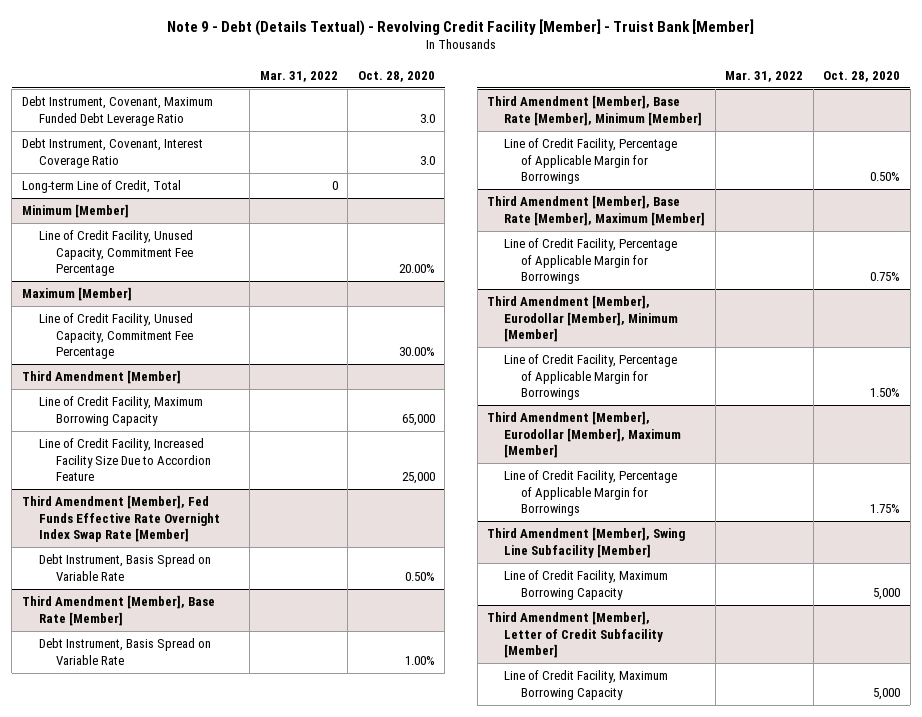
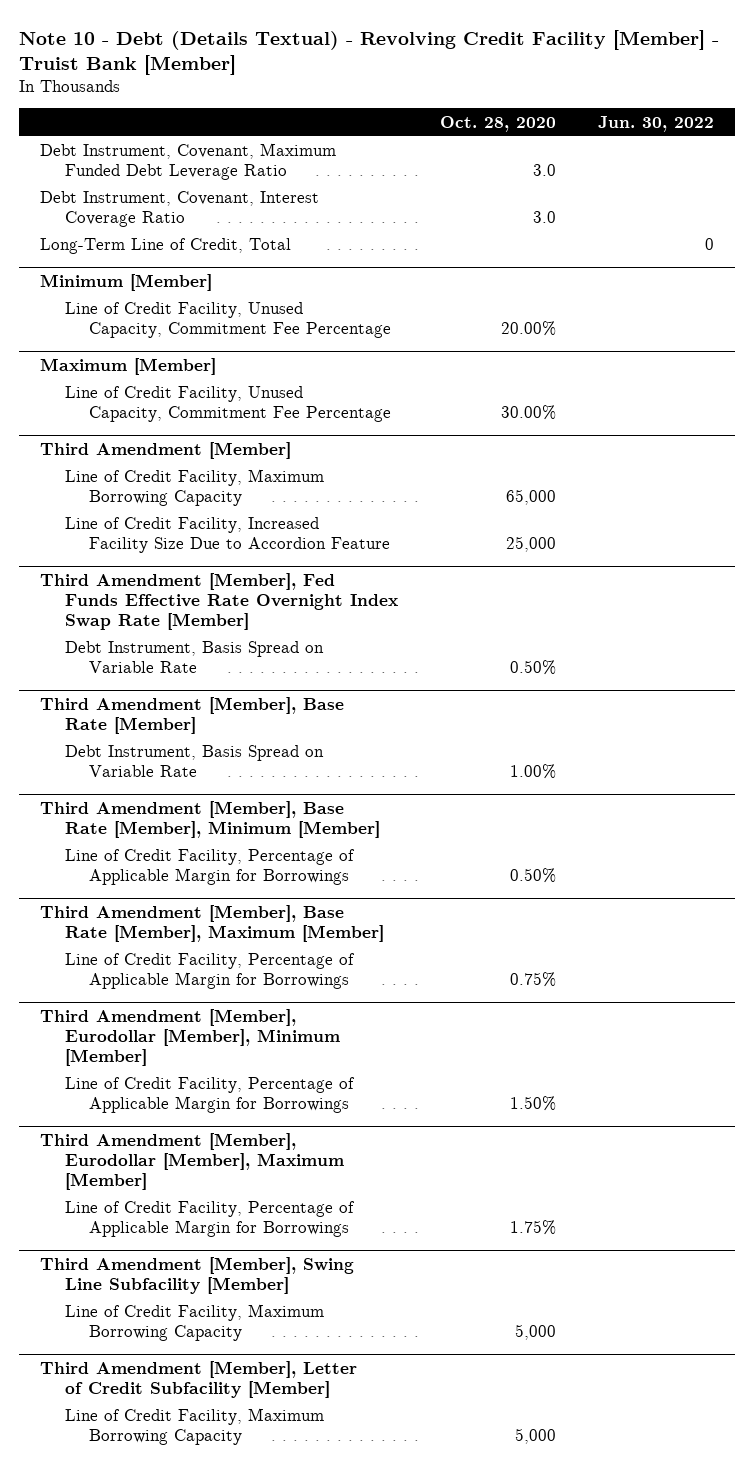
- Note 9 - Debt (Details Textual) - Revolving Credit Facility [Member] - Truist Bank [Member]
+ Note 10 - Debt (Details Textual) - Revolving Credit Facility [Member] - Truist Bank [Member]
- | Mar. 31, 2022 | Oct. 28, 2020
+ | Oct. 28, 2020 | Jun. 30, 2022
- Long-term Line of Credit, Total | 0 |
+ Long-Term Line of Credit, Total | | 0

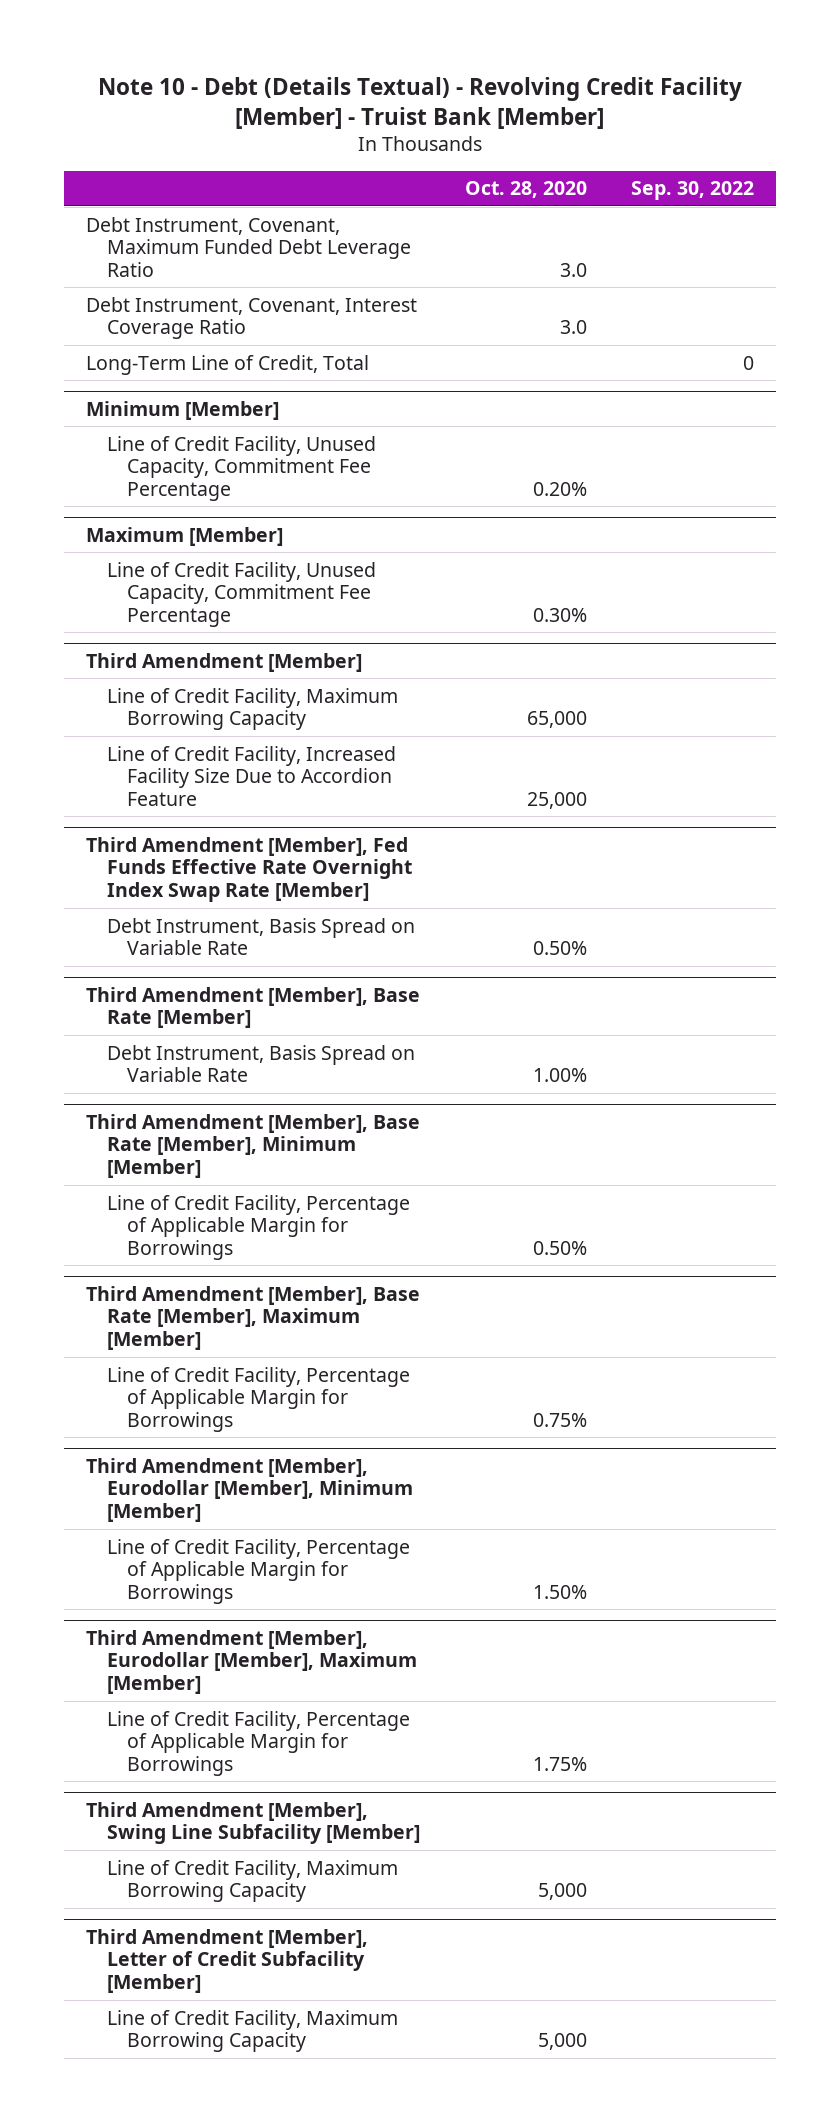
- | Oct. 28, 2020 | Jun. 30, 2022
+ | Oct. 28, 2020 | Sep. 30, 2022
@ Minimum [Member]
- Line of Credit Facility, Unused Capacity, Commitment Fee Percentage | 20.00% |
+ Line of Credit Facility, Unused Capacity, Commitment Fee Percentage | 0.20% |
@ Maximum [Member]
- Line of Credit Facility, Unused Capacity, Commitment Fee Percentage | 30.00% |
+ Line of Credit Facility, Unused Capacity, Commitment Fee Percentage | 0.30% |

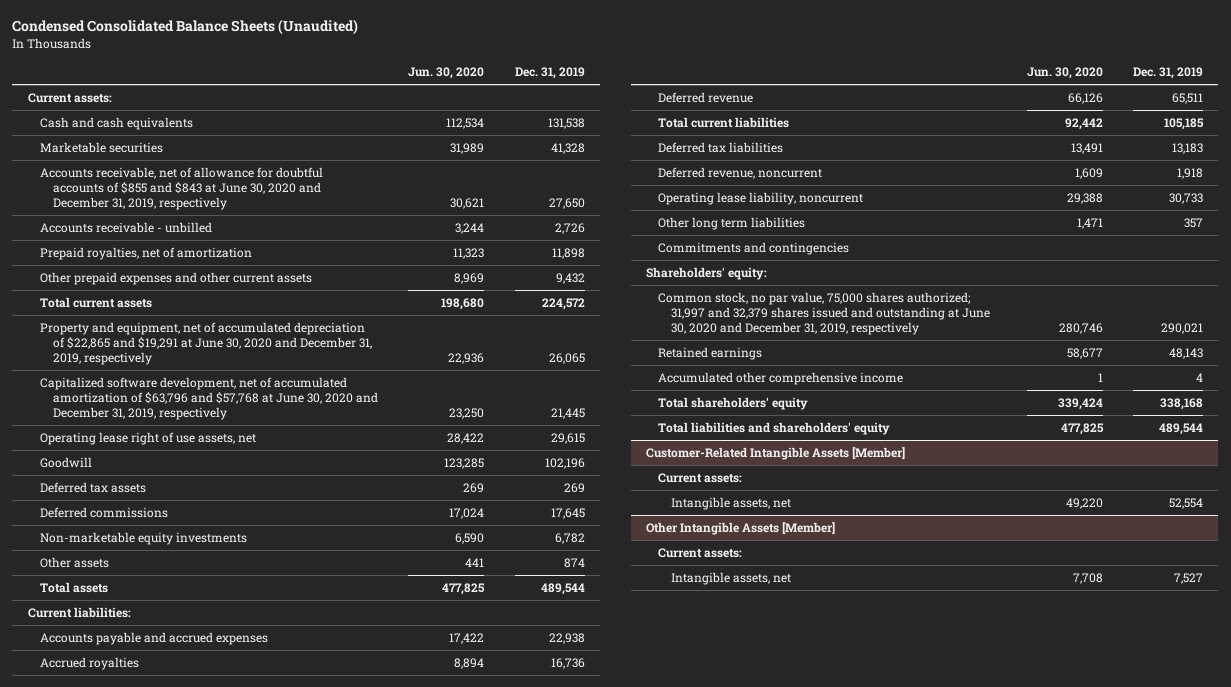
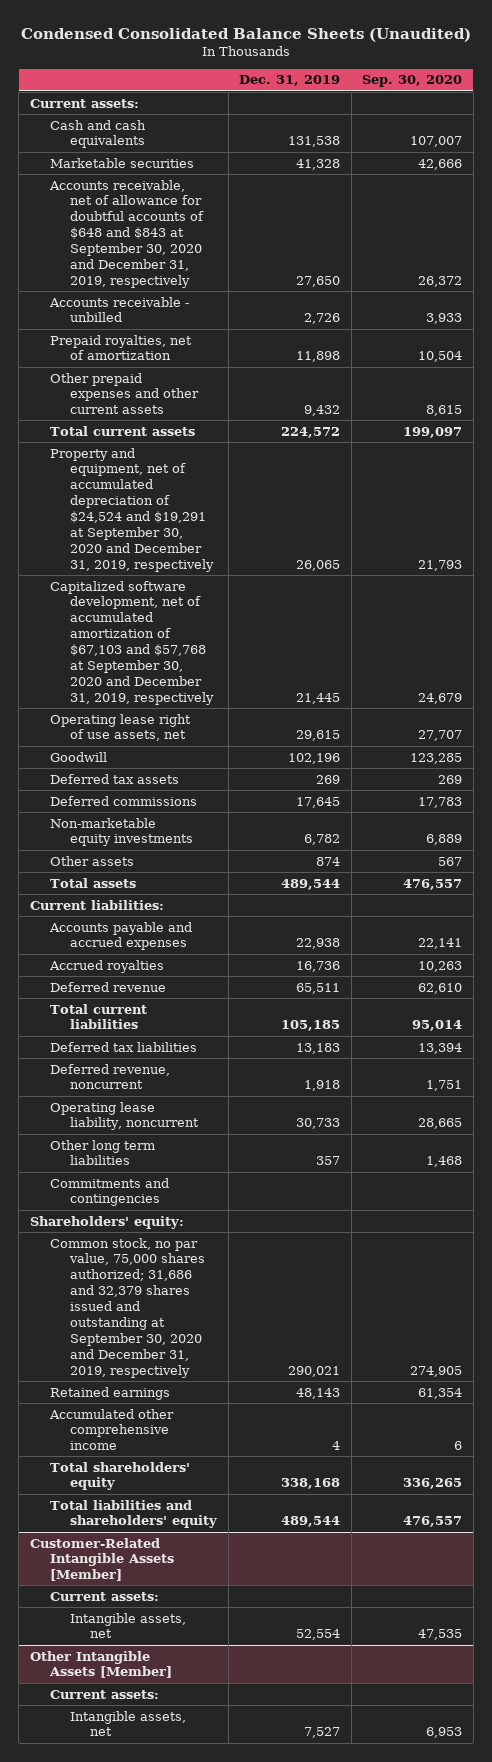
- | Jun. 30, 2020 | Dec. 31, 2019
+ | Dec. 31, 2019 | Sep. 30, 2020
- Accounts receivable, net of allowance for doubtful accounts of $855 and $843 at June 30, 2020 and December 31, 2019, respectively | 30,621 | 27,650
+ Accounts receivable, net of allowance for doubtful accounts of $648 and $843 at September 30, 2020 and December 31, 2019, respectively | 27,650 | 26,372
- Property and equipment, net of accumulated depreciation of $22,865 and $19,291 at June 30, 2020 and December 31, 2019, respectively | 22,936 | 26,065
- Capitalized software development, net of accumulated amortization of $63,796 and $57,768 at June 30, 2020 and December 31, 2019, respectively | 23,250 | 21,445
+ Property and equipment, net of accumulated depreciation of $24,524 and $19,291 at September 30, 2020 and December 31, 2019, respectively | 26,065 | 21,793
+ Capitalized software development, net of accumulated amortization of $67,103 and $57,768 at September 30, 2020 and December 31, 2019, respectively | 21,445 | 24,679
- Common stock, no par value, 75,000 shares authorized; 31,997 and 32,379 shares issued and outstanding at June 30, 2020 and December 31, 2019, respectively | 280,746 | 290,021
+ Common stock, no par value, 75,000 shares authorized; 31,686 and 32,379 shares issued and outstanding at September 30, 2020 and December 31, 2019, respectively | 290,021 | 274,905

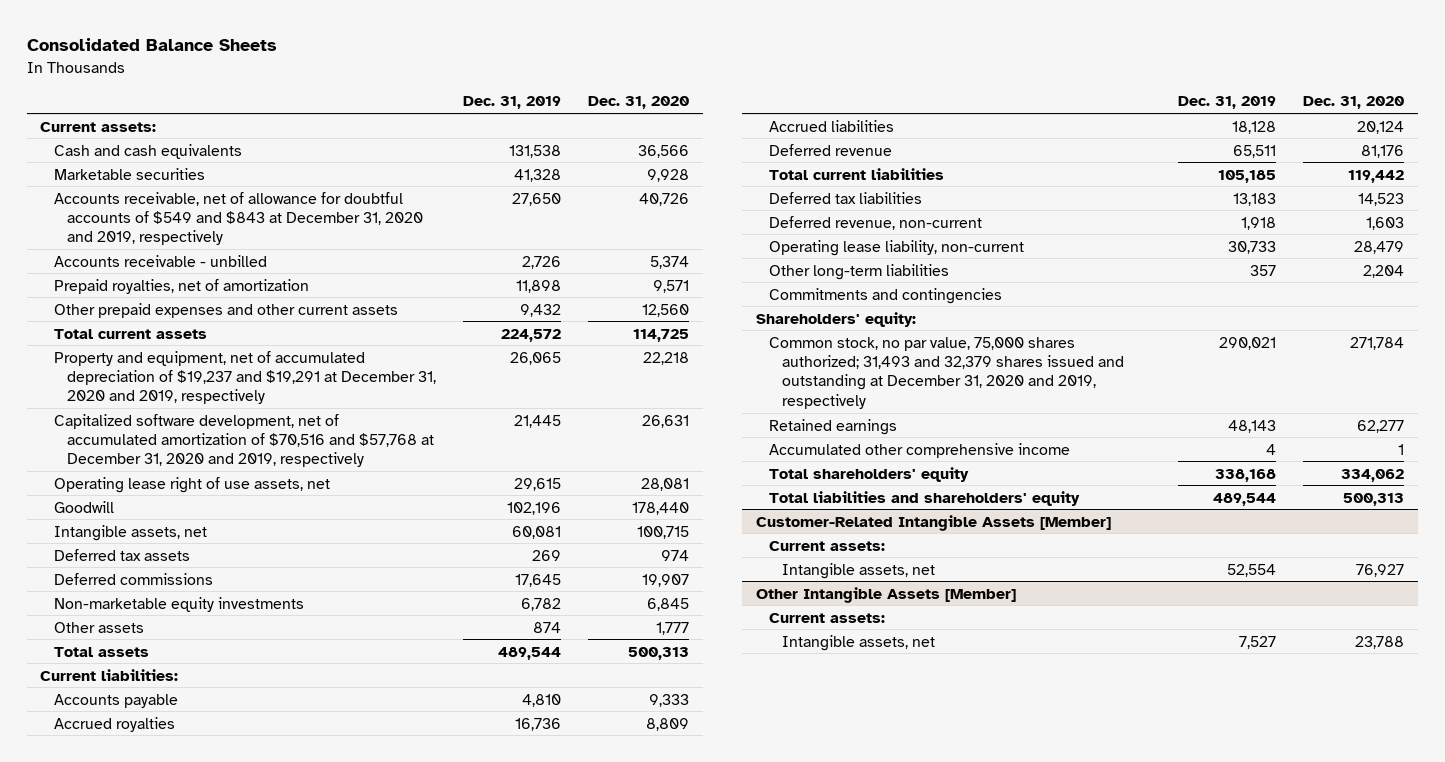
- Condensed Consolidated Balance Sheets (Unaudited)
+ Consolidated Balance Sheets
- | Dec. 31, 2019 | Sep. 30, 2020
+ | Dec. 31, 2019 | Dec. 31, 2020
- Accounts receivable, net of allowance for doubtful accounts of $648 and $843 at September 30, 2020 and December 31, 2019, respectively | 27,650 | 26,372
+ Accounts receivable, net of allowance for doubtful accounts of $549 and $843 at December 31, 2020 and 2019, respectively | 27,650 | 40,726
- Property and equipment, net of accumulated depreciation of $24,524 and $19,291 at September 30, 2020 and December 31, 2019, respectively | 26,065 | 21,793
- Capitalized software development, net of accumulated amortization of $67,103 and $57,768 at September 30, 2020 and December 31, 2019, respectively | 21,445 | 24,679
+ Property and equipment, net of accumulated depreciation of $19,237 and $19,291 at December 31, 2020 and 2019, respectively | 26,065 | 22,218
+ Capitalized software development, net of accumulated amortization of $70,516 and $57,768 at December 31, 2020 and 2019, respectively | 21,445 | 26,631
+ Intangible assets, net | 60,081 | 100,715
- Accounts payable and accrued expenses | 22,938 | 22,141
+ Accounts payable | 4,810 | 9,333
+ Accrued liabilities | 18,128 | 20,124
- Deferred revenue, noncurrent | 1,918 | 1,751
- Operating lease liability, noncurrent | 30,733 | 28,665
- Other long term liabilities | 357 | 1,468
+ Deferred revenue, non-current | 1,918 | 1,603
+ Operating lease liability, non-current | 30,733 | 28,479
+ Other long-term liabilities | 357 | 2,204
- Common stock, no par value, 75,000 shares authorized; 31,686 and 32,379 shares issued and outstanding at September 30, 2020 and December 31, 2019, respectively | 290,021 | 274,905
+ Common stock, no par value, 75,000 shares authorized; 31,493 and 32,379 shares issued and outstanding at December 31, 2020 and 2019, respectively | 290,021 | 271,784

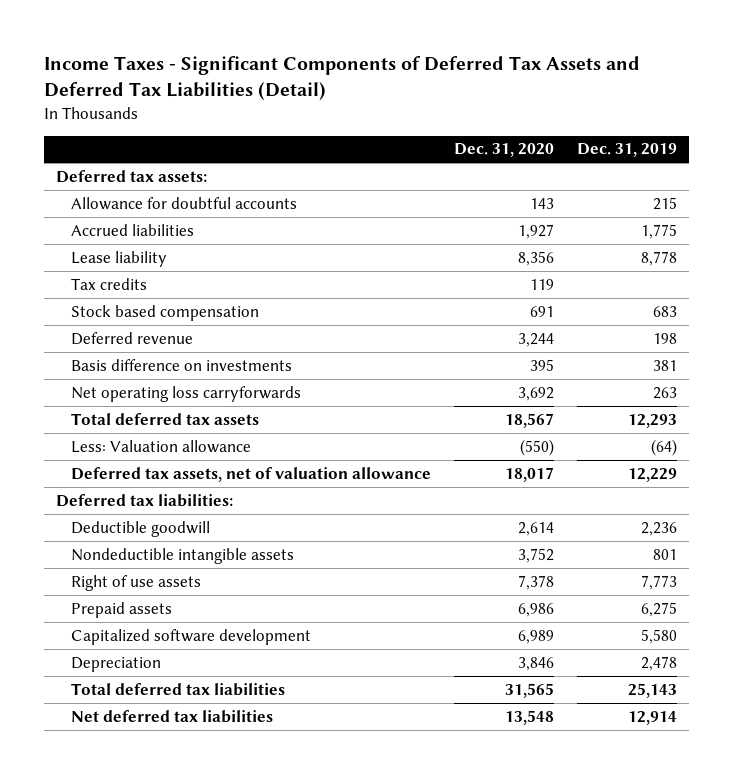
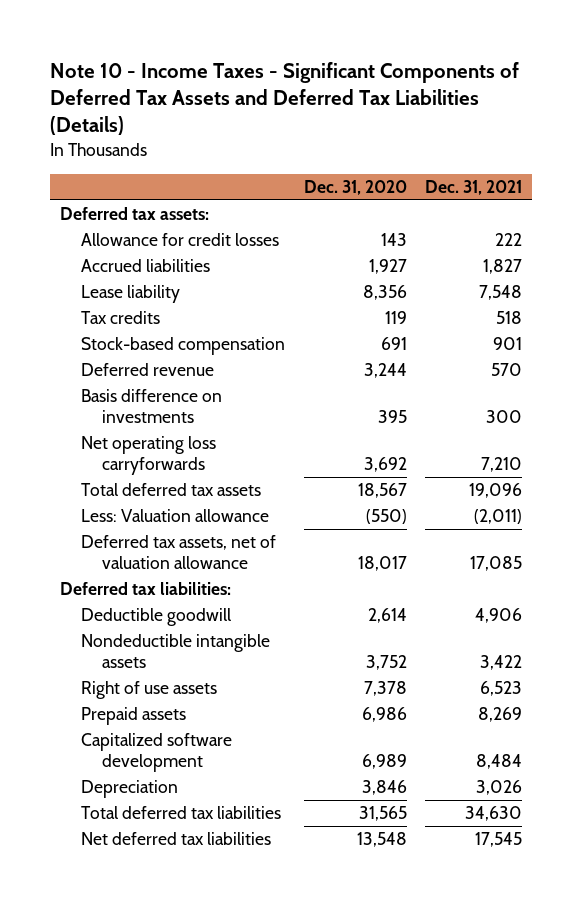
- Income Taxes - Significant Components of Deferred Tax Assets and Deferred Tax Liabilities (Detail)
+ Note 10 - Income Taxes - Significant Components of Deferred Tax Assets and Deferred Tax Liabilities (Details)
- | Dec. 31, 2020 | Dec. 31, 2019
+ | Dec. 31, 2020 | Dec. 31, 2021
- Allowance for doubtful accounts | 143 | 215
+ Allowance for credit losses | 143 | 222
- Stock based compensation | 691 | 683
+ Stock-based compensation | 691 | 901

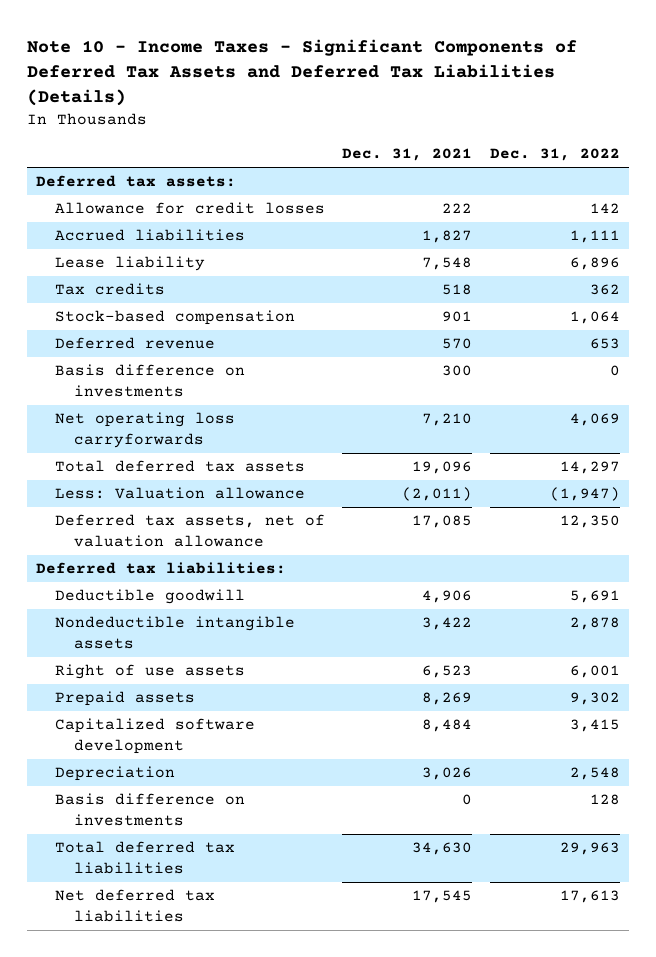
- | Dec. 31, 2020 | Dec. 31, 2021
+ | Dec. 31, 2021 | Dec. 31, 2022
+ Basis difference on investments | 0 | 128

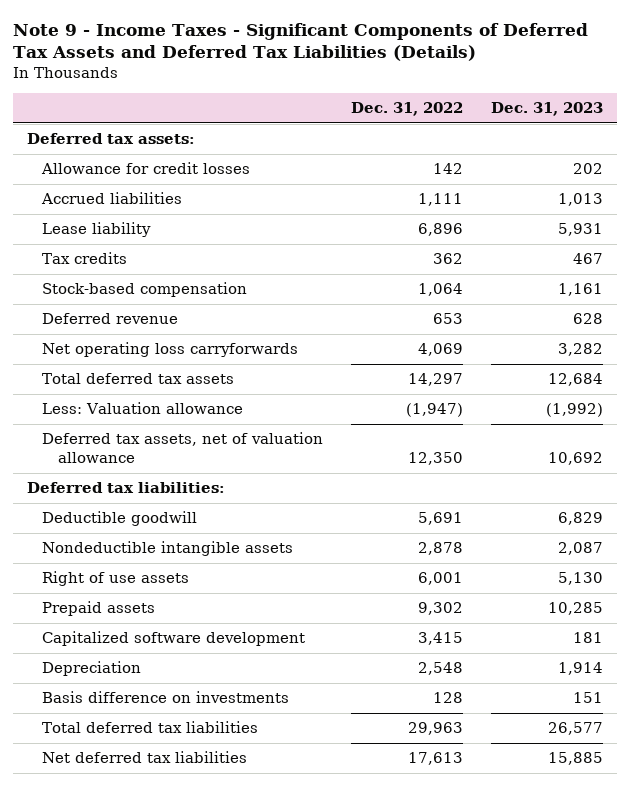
- Note 10 - Income Taxes - Significant Components of Deferred Tax Assets and Deferred Tax Liabilities (Details)
+ Note 9 - Income Taxes - Significant Components of Deferred Tax Assets and Deferred Tax Liabilities (Details)
- | Dec. 31, 2021 | Dec. 31, 2022
+ | Dec. 31, 2022 | Dec. 31, 2023
- Basis difference on investments | 300 | 0

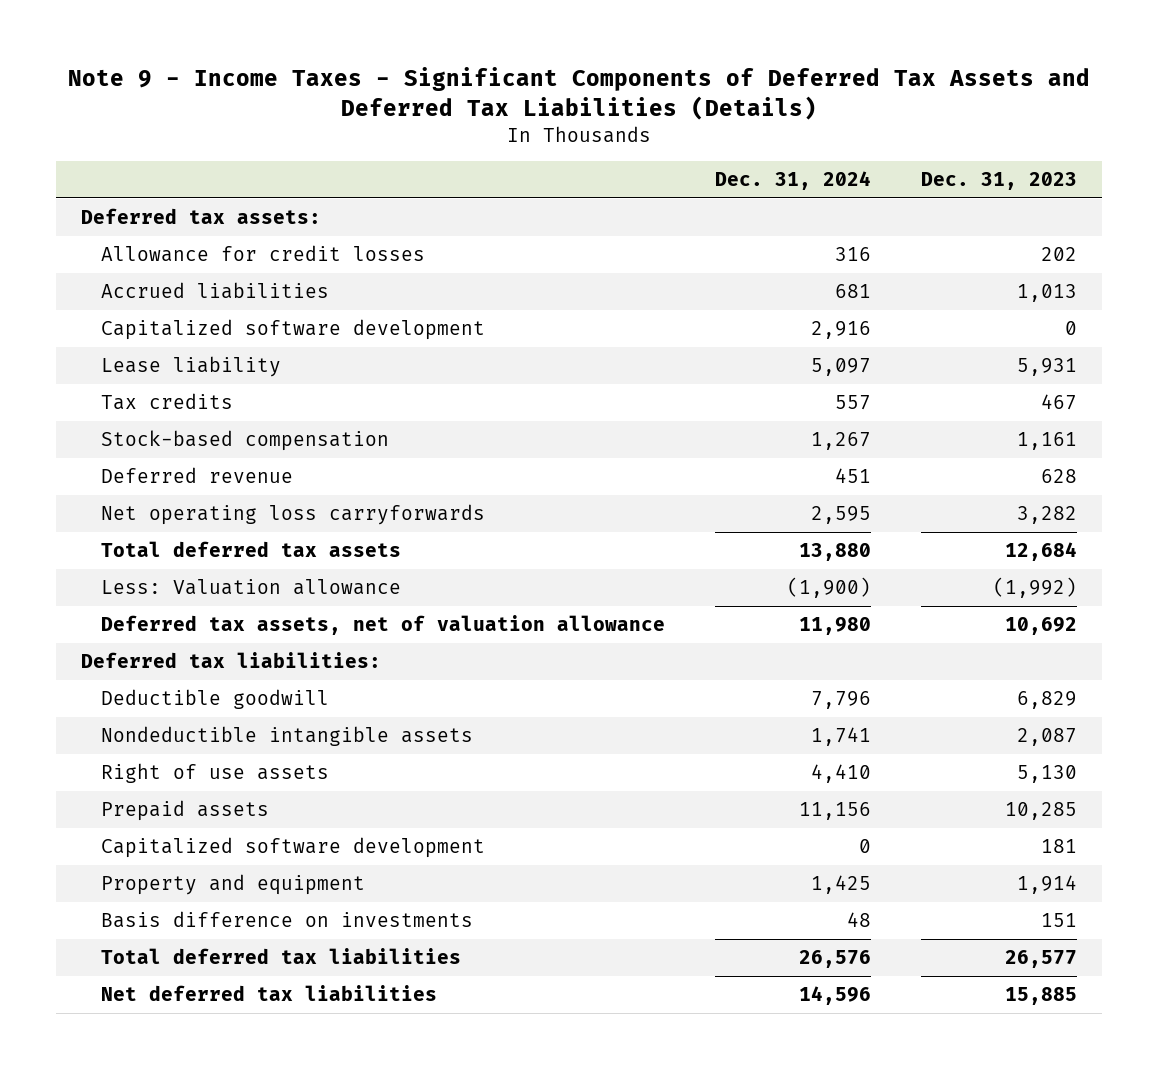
- | Dec. 31, 2022 | Dec. 31, 2023
+ | Dec. 31, 2024 | Dec. 31, 2023
+ Capitalized software development | 2,916 | 0
- Depreciation | 2,548 | 1,914
+ Property and equipment | 1,425 | 1,914

